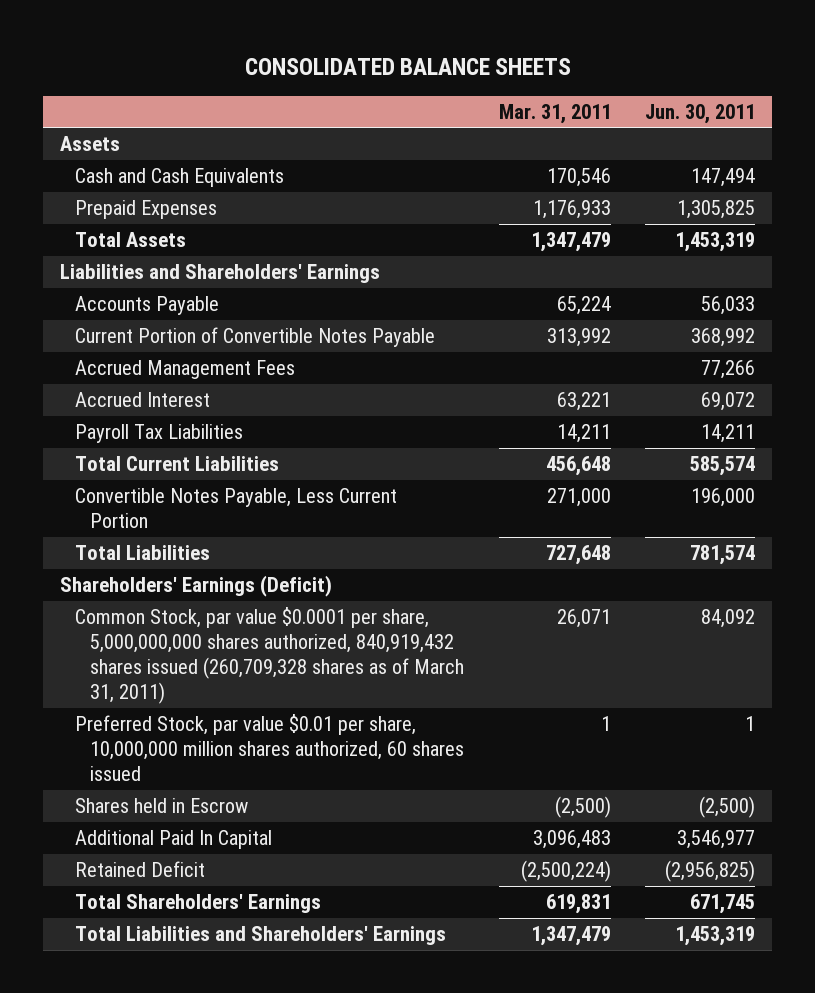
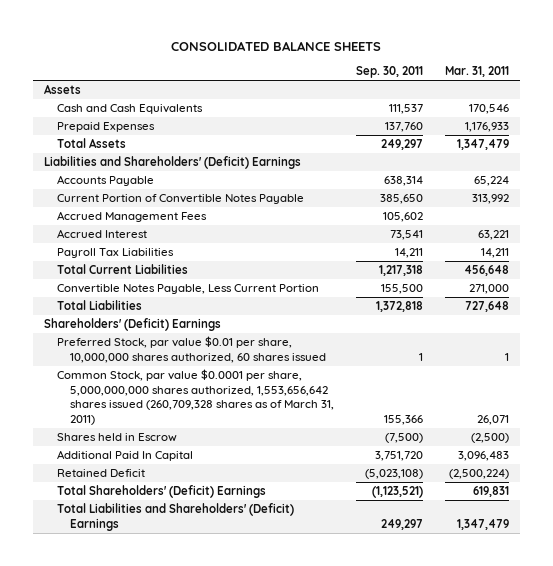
- | Mar. 31, 2011 | Jun. 30, 2011
+ | Sep. 30, 2011 | Mar. 31, 2011
- Liabilities and Shareholders' Earnings
+ Liabilities and Shareholders' (Deficit) Earnings
- Shareholders' Earnings (Deficit)
- Common Stock, par value $0.0001 per share, 5,000,000,000 shares authorized, 840,919,432 shares issued (260,709,328 shares as of March 31, 2011) | 26,071 | 84,092
- Preferred Stock, par value $0.01 per share, 10,000,000 million shares authorized, 60 shares issued | 1 | 1
+ Shareholders' (Deficit) Earnings
+ Preferred Stock, par value $0.01 per share, 10,000,000 shares authorized, 60 shares issued | 1 | 1
+ Common Stock, par value $0.0001 per share, 5,000,000,000 shares authorized, 1,553,656,642 shares issued (260,709,328 shares as of March 31, 2011) | 155,366 | 26,071
- Total Shareholders' Earnings | 619,831 | 671,745
- Total Liabilities and Shareholders' Earnings | 1,347,479 | 1,453,319
+ Total Shareholders' (Deficit) Earnings | (1,123,521) | 619,831
+ Total Liabilities and Shareholders' (Deficit) Earnings | 249,297 | 1,347,479

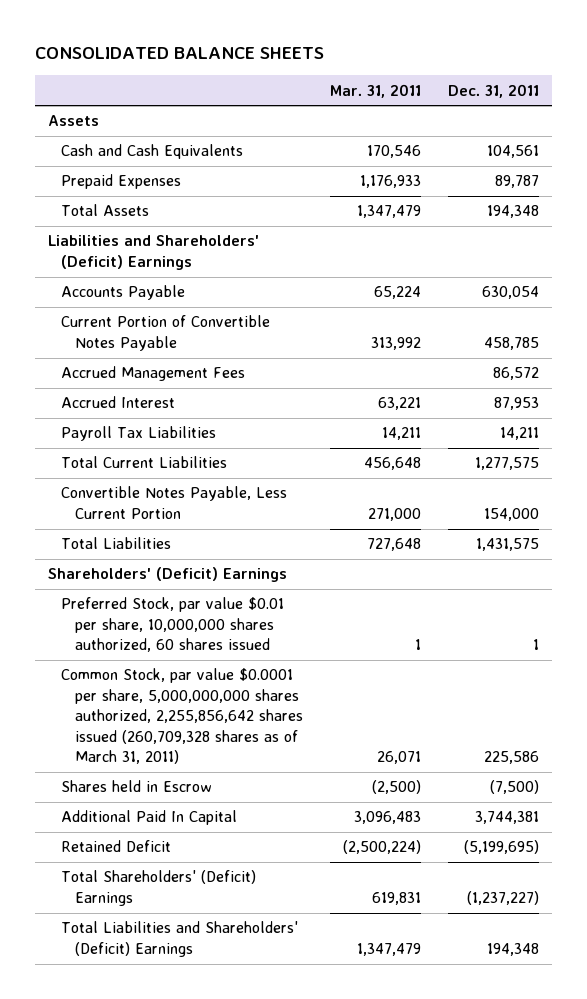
- | Sep. 30, 2011 | Mar. 31, 2011
+ | Mar. 31, 2011 | Dec. 31, 2011
- Common Stock, par value $0.0001 per share, 5,000,000,000 shares authorized, 1,553,656,642 shares issued (260,709,328 shares as of March 31, 2011) | 155,366 | 26,071
+ Common Stock, par value $0.0001 per share, 5,000,000,000 shares authorized, 2,255,856,642 shares issued (260,709,328 shares as of March 31, 2011) | 26,071 | 225,586

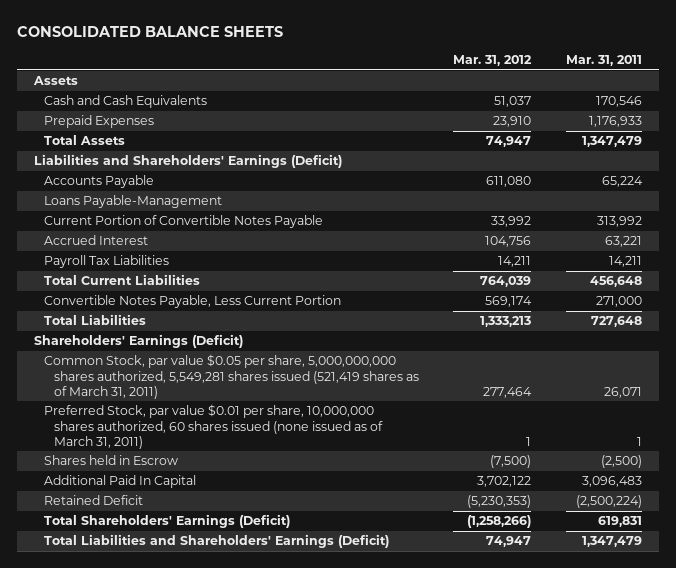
- | Mar. 31, 2011 | Dec. 31, 2011
+ | Mar. 31, 2012 | Mar. 31, 2011
- Liabilities and Shareholders' (Deficit) Earnings
+ Liabilities and Shareholders' Earnings (Deficit)
+ Loans Payable-Management
- Accrued Management Fees | | 86,572
- Shareholders' (Deficit) Earnings
- Preferred Stock, par value $0.01 per share, 10,000,000 shares authorized, 60 shares issued | 1 | 1
- Common Stock, par value $0.0001 per share, 5,000,000,000 shares authorized, 2,255,856,642 shares issued (260,709,328 shares as of March 31, 2011) | 26,071 | 225,586
+ Shareholders' Earnings (Deficit)
+ Common Stock, par value $0.05 per share, 5,000,000,000 shares authorized, 5,549,281 shares issued (521,419 shares as of March 31, 2011) | 277,464 | 26,071
+ Preferred Stock, par value $0.01 per share, 10,000,000 shares authorized, 60 shares issued (none issued as of March 31, 2011) | 1 | 1
- Total Shareholders' (Deficit) Earnings | 619,831 | (1,237,227)
- Total Liabilities and Shareholders' (Deficit) Earnings | 1,347,479 | 194,348
+ Total Shareholders' Earnings (Deficit) | (1,258,266) | 619,831
+ Total Liabilities and Shareholders' Earnings (Deficit) | 74,947 | 1,347,479

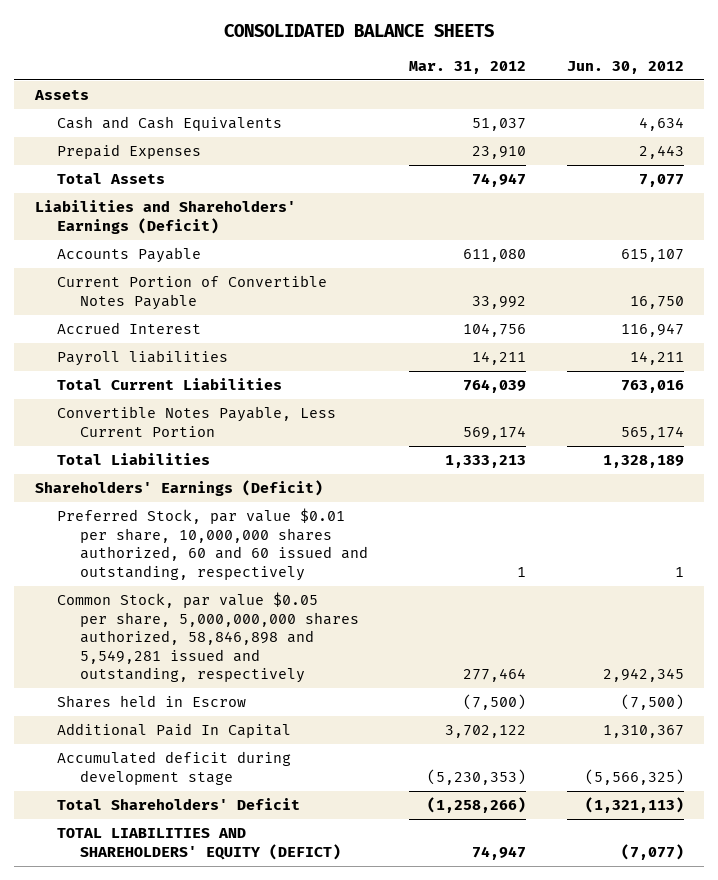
- | Mar. 31, 2012 | Mar. 31, 2011
+ | Mar. 31, 2012 | Jun. 30, 2012
- Loans Payable-Management
- Payroll Tax Liabilities | 14,211 | 14,211
+ Payroll liabilities | 14,211 | 14,211
- Common Stock, par value $0.05 per share, 5,000,000,000 shares authorized, 5,549,281 shares issued (521,419 shares as of March 31, 2011) | 277,464 | 26,071
- Preferred Stock, par value $0.01 per share, 10,000,000 shares authorized, 60 shares issued (none issued as of March 31, 2011) | 1 | 1
+ Preferred Stock, par value $0.01 per share, 10,000,000 shares authorized, 60 and 60 issued and outstanding, respectively | 1 | 1
+ Common Stock, par value $0.05 per share, 5,000,000,000 shares authorized, 58,846,898 and 5,549,281 issued and outstanding, respectively | 277,464 | 2,942,345
- Retained Deficit | (5,230,353) | (2,500,224)
- Total Shareholders' Earnings (Deficit) | (1,258,266) | 619,831
- Total Liabilities and Shareholders' Earnings (Deficit) | 74,947 | 1,347,479
+ Accumulated deficit during development stage | (5,230,353) | (5,566,325)
+ Total Shareholders' Deficit | (1,258,266) | (1,321,113)
+ TOTAL LIABILITIES AND SHAREHOLDERS' EQUITY (DEFICT) | 74,947 | (7,077)

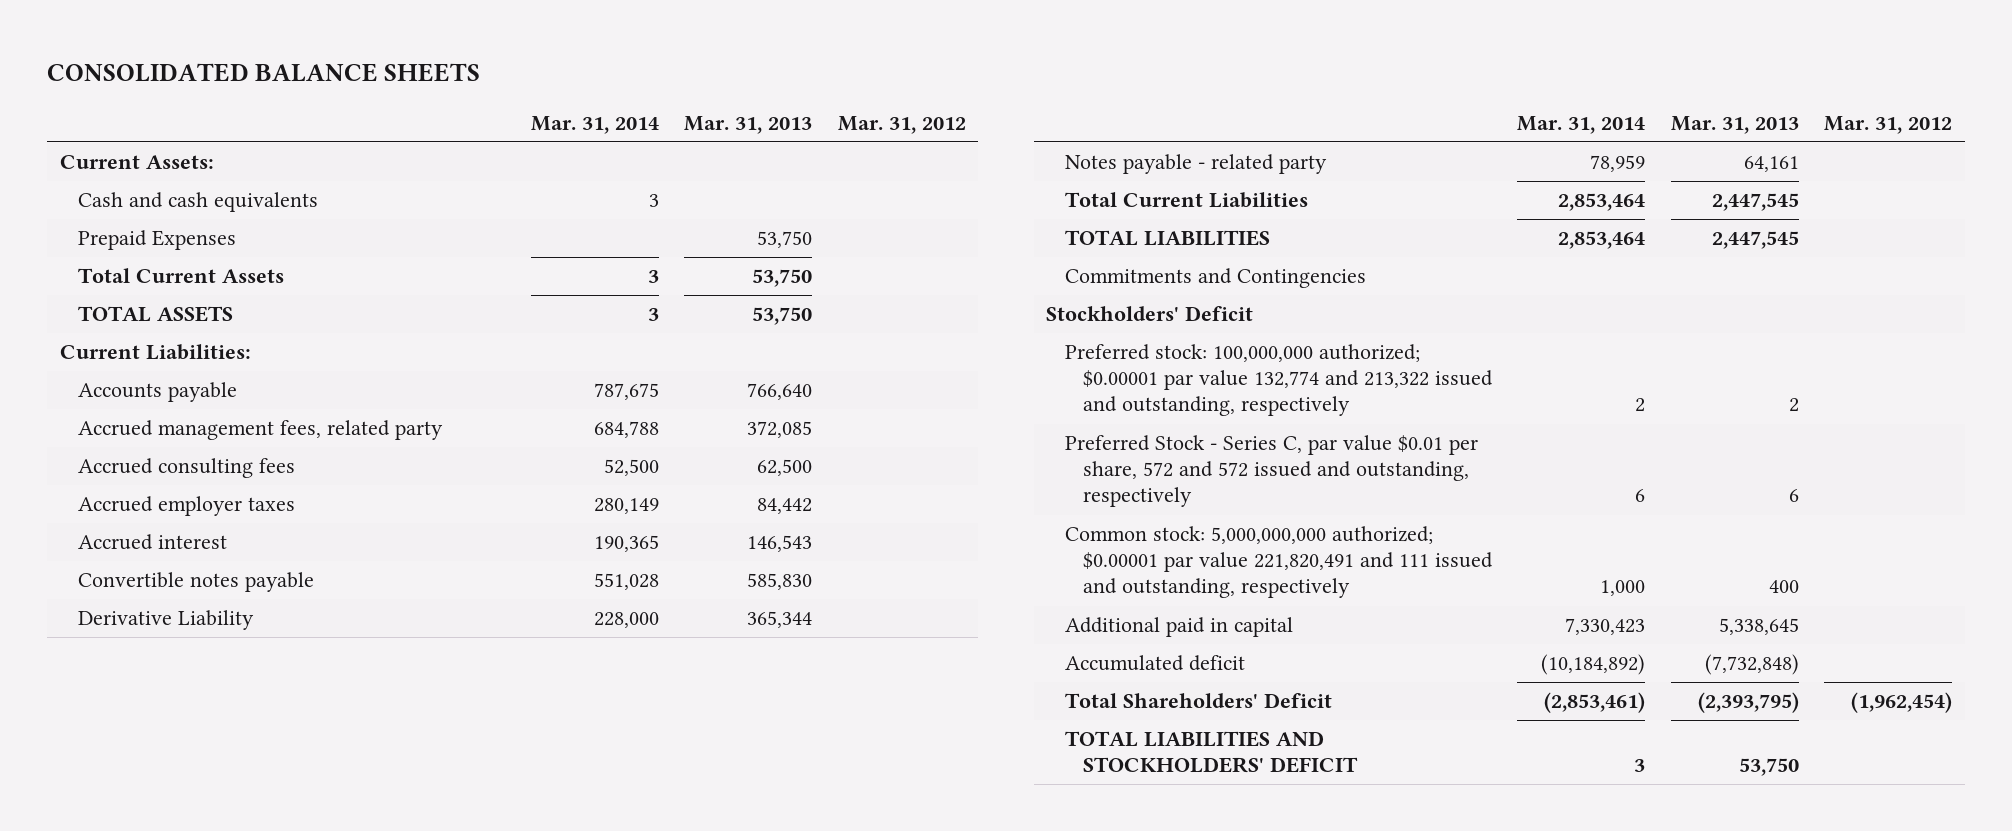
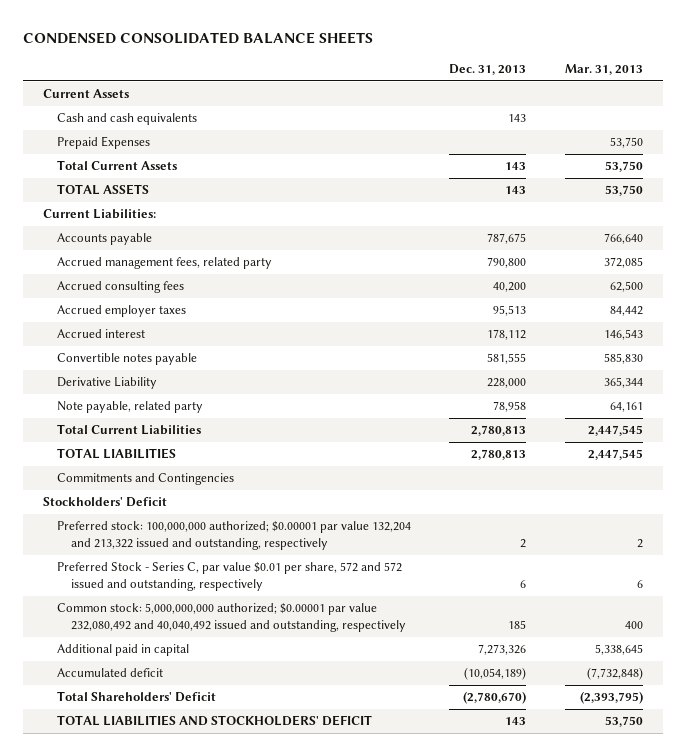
- CONSOLIDATED BALANCE SHEETS
+ CONDENSED CONSOLIDATED BALANCE SHEETS
- | Mar. 31, 2014 | Mar. 31, 2013 | Mar. 31, 2012
+ | Dec. 31, 2013 | Mar. 31, 2013
- Current Assets:
+ Current Assets
- Notes payable - related party | 78,959 | 64,161 |
+ Note payable, related party | 78,958 | 64,161
- Preferred stock: 100,000,000 authorized; $0.00001 par value 132,774 and 213,322 issued and outstanding, respectively | 2 | 2 |
+ Preferred stock: 100,000,000 authorized; $0.00001 par value 132,204 and 213,322 issued and outstanding, respectively | 2 | 2
- Common stock: 5,000,000,000 authorized; $0.00001 par value 221,820,491 and 111 issued and outstanding, respectively | 1,000 | 400 |
+ Common stock: 5,000,000,000 authorized; $0.00001 par value 232,080,492 and 40,040,492 issued and outstanding, respectively | 185 | 400

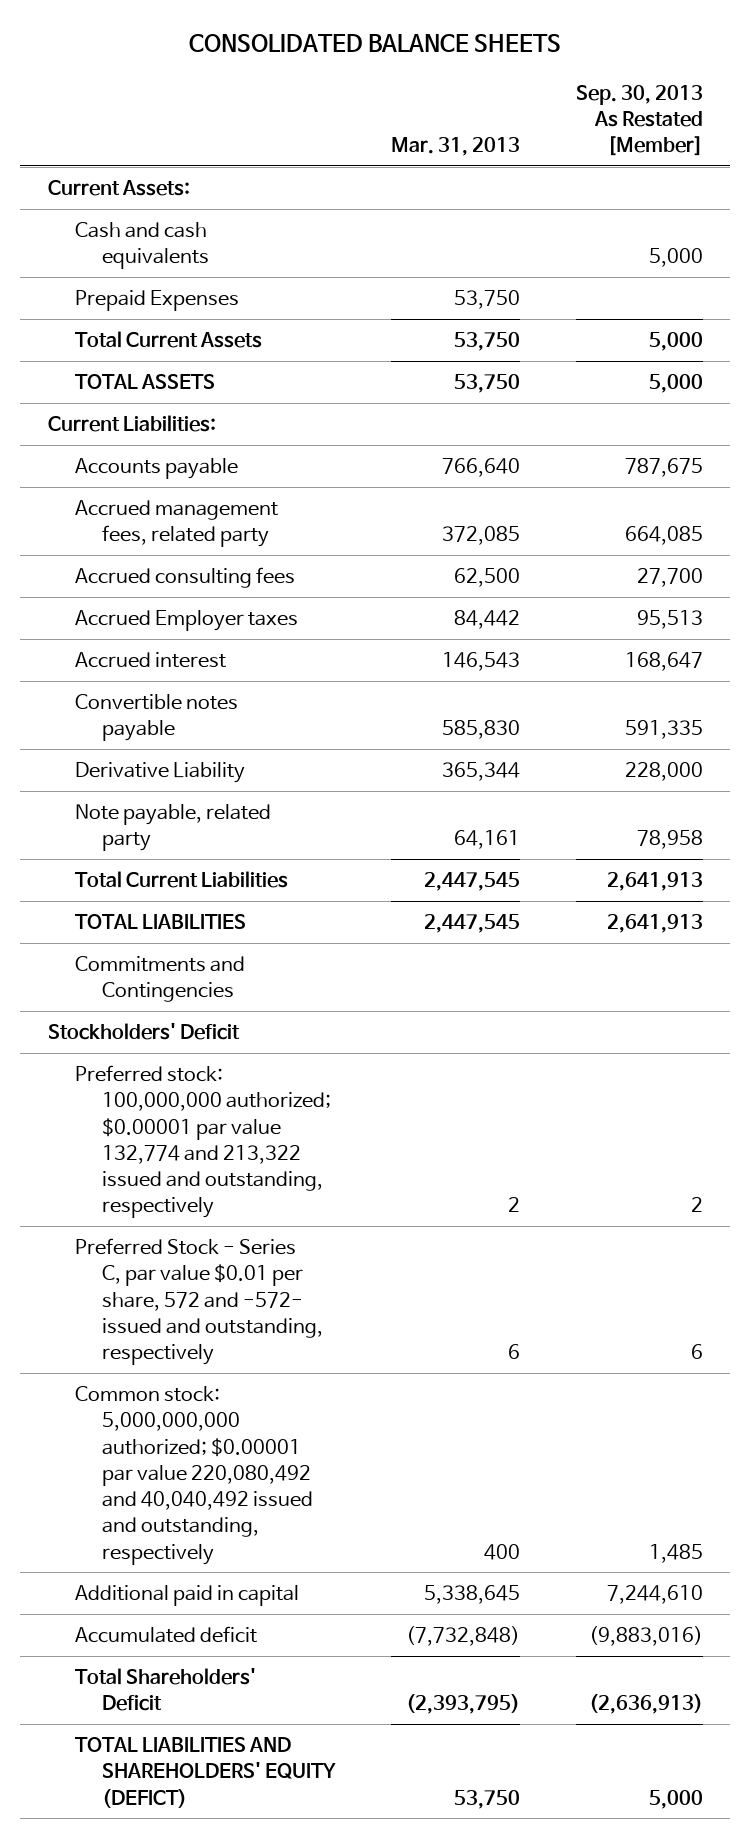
- CONDENSED CONSOLIDATED BALANCE SHEETS
+ CONSOLIDATED BALANCE SHEETS
- | Dec. 31, 2013 | Mar. 31, 2013
+ | Mar. 31, 2013 | Sep. 30, 2013 As Restated [Member]
- Current Assets
+ Current Assets:
- Accrued employer taxes | 95,513 | 84,442
+ Accrued Employer taxes | 84,442 | 95,513
- Preferred stock: 100,000,000 authorized; $0.00001 par value 132,204 and 213,322 issued and outstanding, respectively | 2 | 2
- Preferred Stock - Series C, par value $0.01 per share, 572 and 572 issued and outstanding, respectively | 6 | 6
- Common stock: 5,000,000,000 authorized; $0.00001 par value 232,080,492 and 40,040,492 issued and outstanding, respectively | 185 | 400
+ Preferred stock: 100,000,000 authorized; $0.00001 par value 132,774 and 213,322 issued and outstanding, respectively | 2 | 2
+ Preferred Stock - Series C, par value $0.01 per share, 572 and -572- issued and outstanding, respectively | 6 | 6
+ Common stock: 5,000,000,000 authorized; $0.00001 par value 220,080,492 and 40,040,492 issued and outstanding, respectively | 400 | 1,485
- TOTAL LIABILITIES AND STOCKHOLDERS' DEFICIT | 143 | 53,750
+ TOTAL LIABILITIES AND SHAREHOLDERS' EQUITY (DEFICT) | 53,750 | 5,000

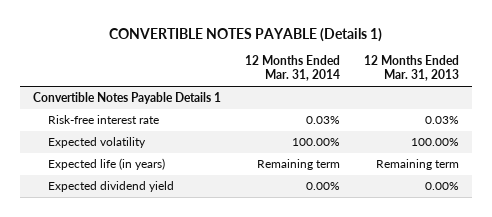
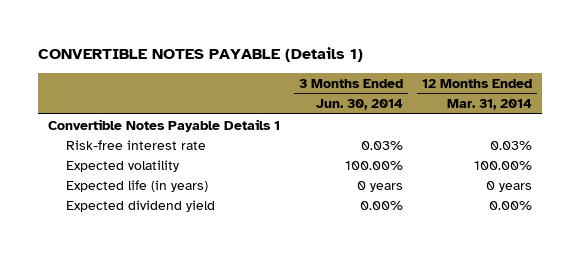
- | 12 Months Ended Mar. 31, 2014 | 12 Months Ended Mar. 31, 2013
+ | 3 Months Ended Jun. 30, 2014 | 12 Months Ended Mar. 31, 2014
- Expected life (in years) | Remaining term | Remaining term
+ Expected life (in years) | 0 years | 0 years

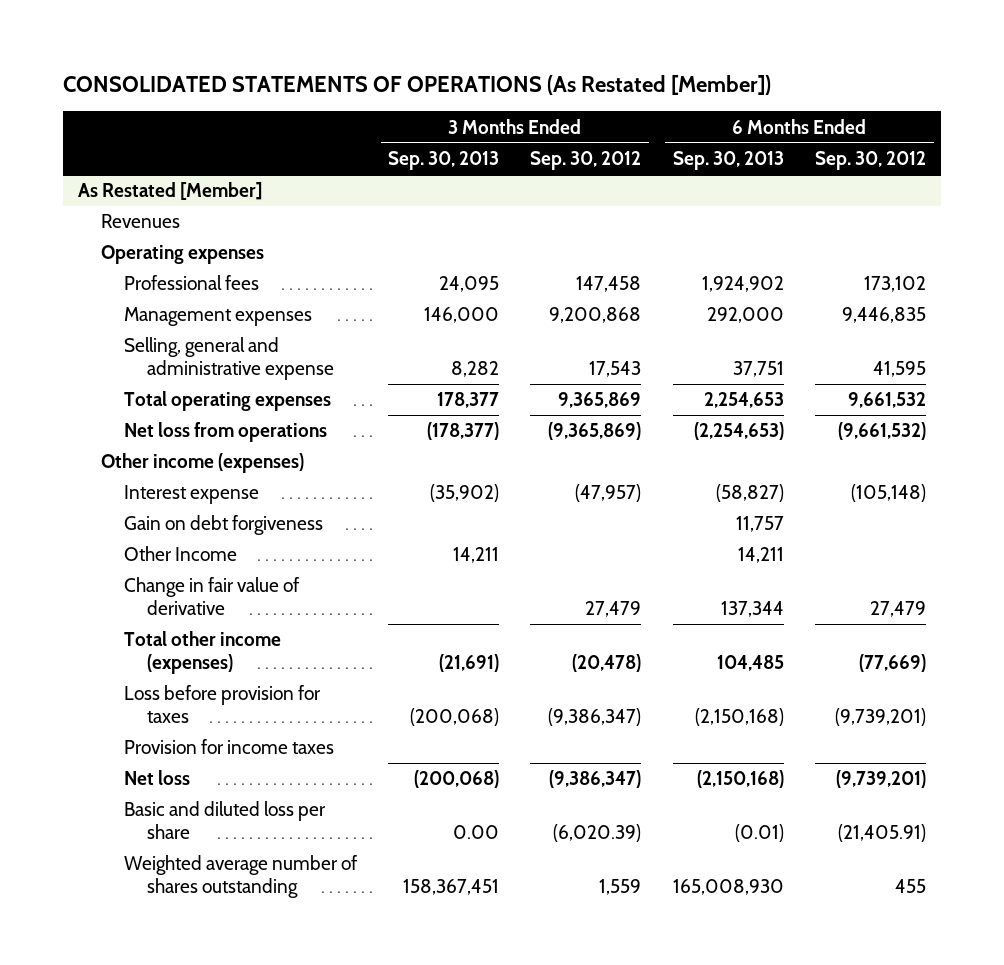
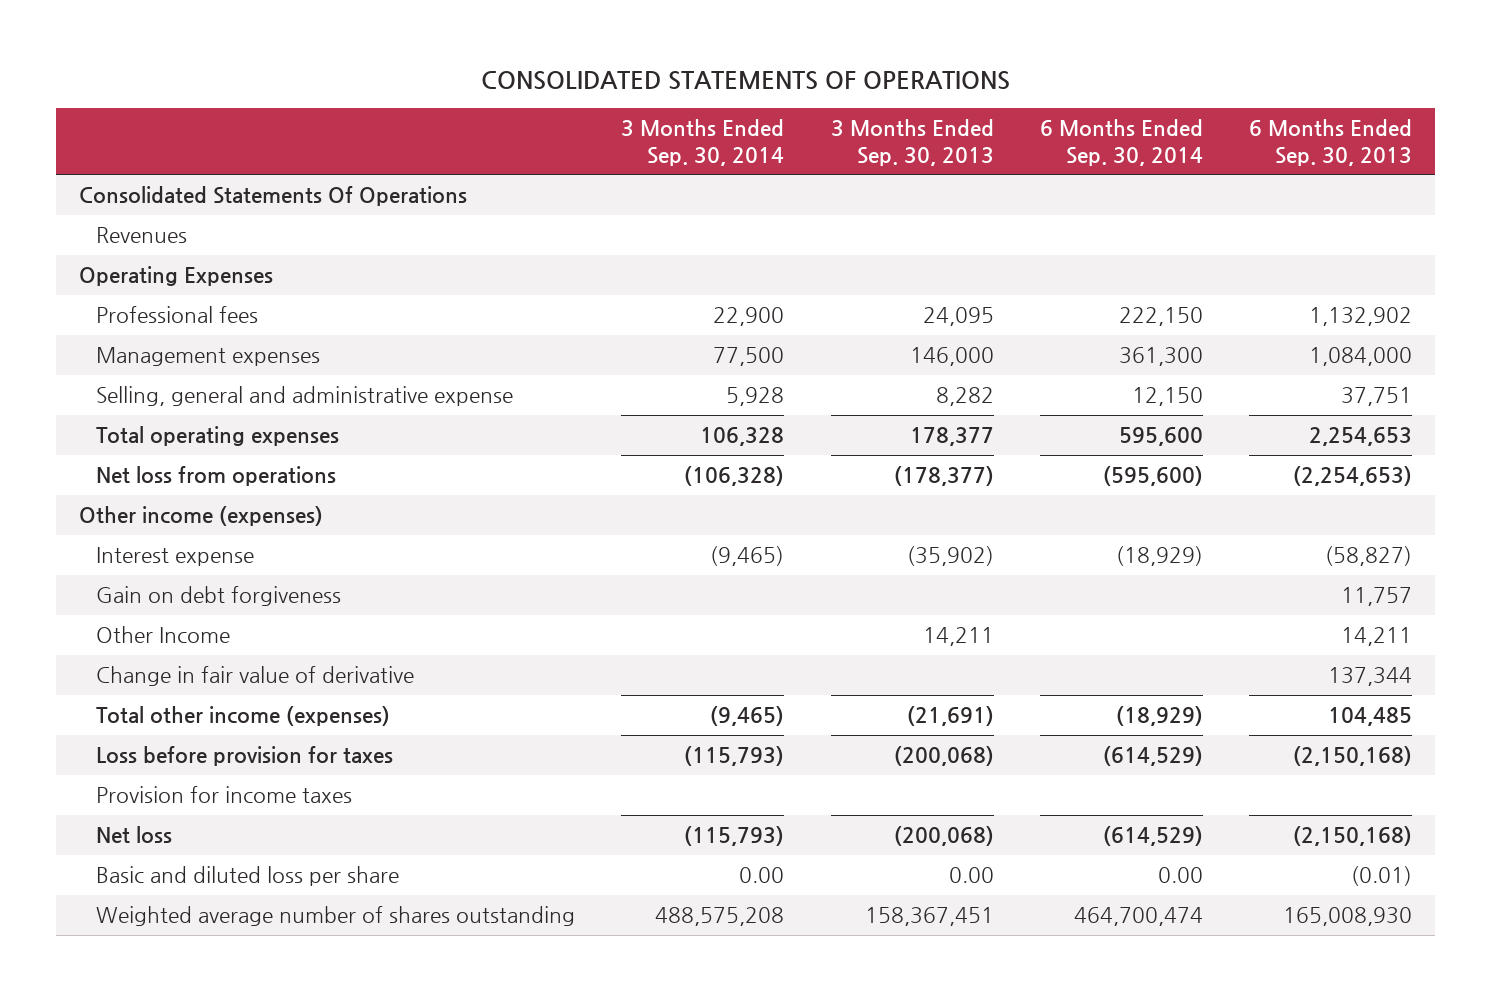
- CONSOLIDATED STATEMENTS OF OPERATIONS (As Restated [Member])
+ CONSOLIDATED STATEMENTS OF OPERATIONS
- | 3 Months Ended Sep. 30, 2013 | 3 Months Ended Sep. 30, 2012 | 6 Months Ended Sep. 30, 2013 | 6 Months Ended Sep. 30, 2012
+ | 3 Months Ended Sep. 30, 2014 | 3 Months Ended Sep. 30, 2013 | 6 Months Ended Sep. 30, 2014 | 6 Months Ended Sep. 30, 2013
- As Restated [Member]
+ Consolidated Statements Of Operations
- Operating expenses
- Professional fees | 24,095 | 147,458 | 1,924,902 | 173,102
- Management expenses | 146,000 | 9,200,868 | 292,000 | 9,446,835
+ Operating Expenses
+ Professional fees | 22,900 | 24,095 | 222,150 | 1,132,902
+ Management expenses | 77,500 | 146,000 | 361,300 | 1,084,000

